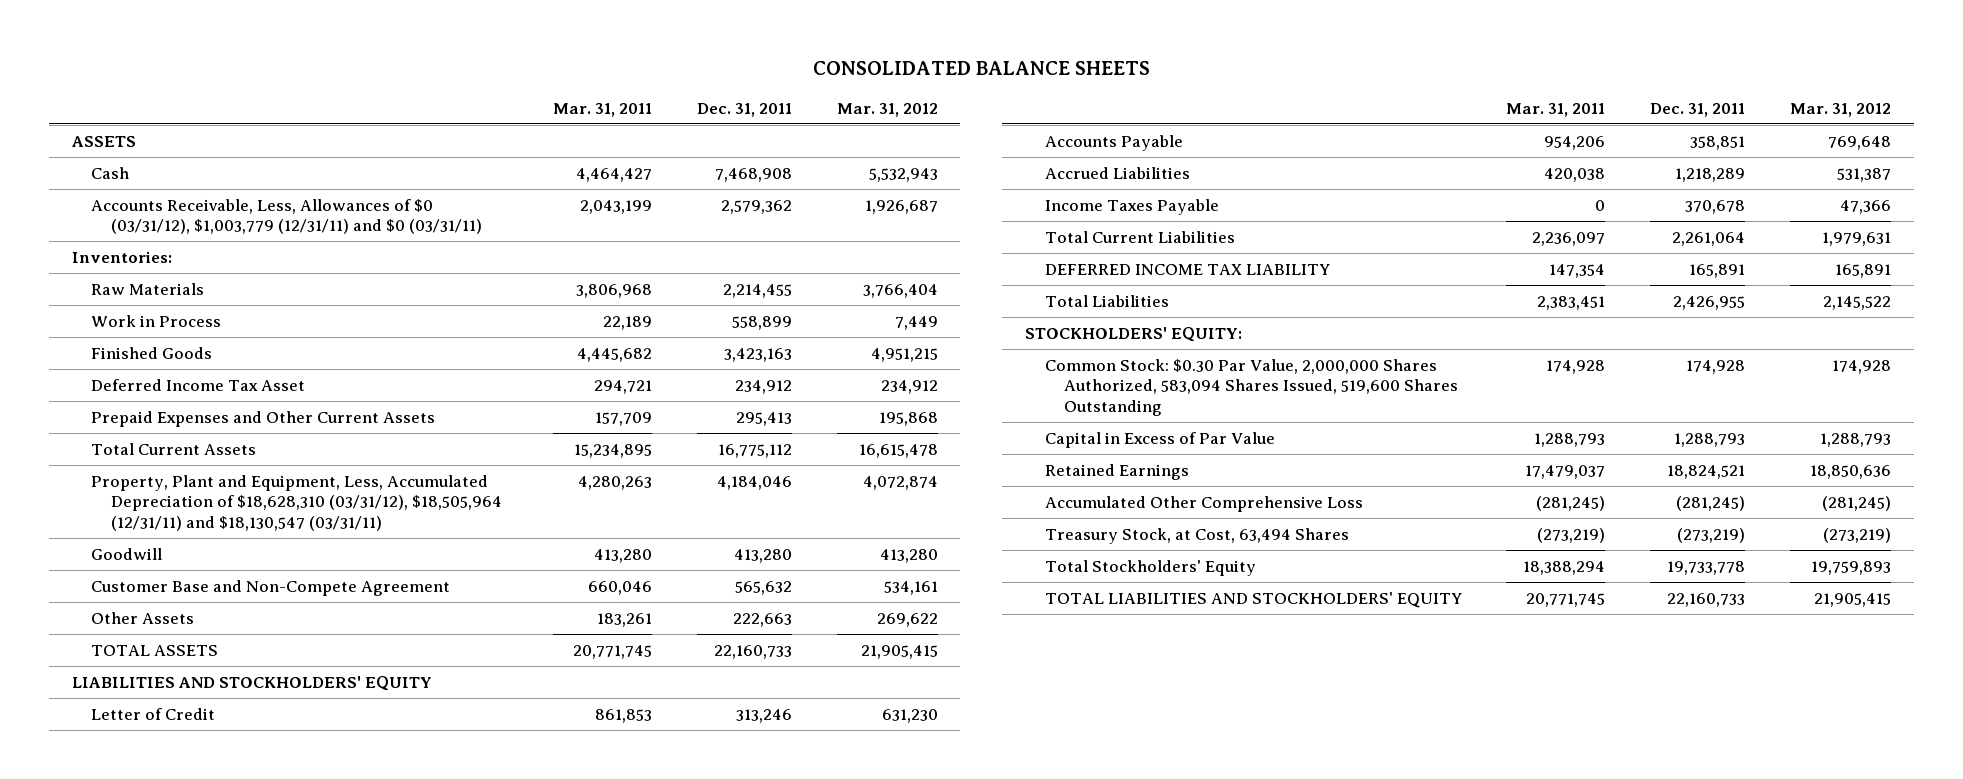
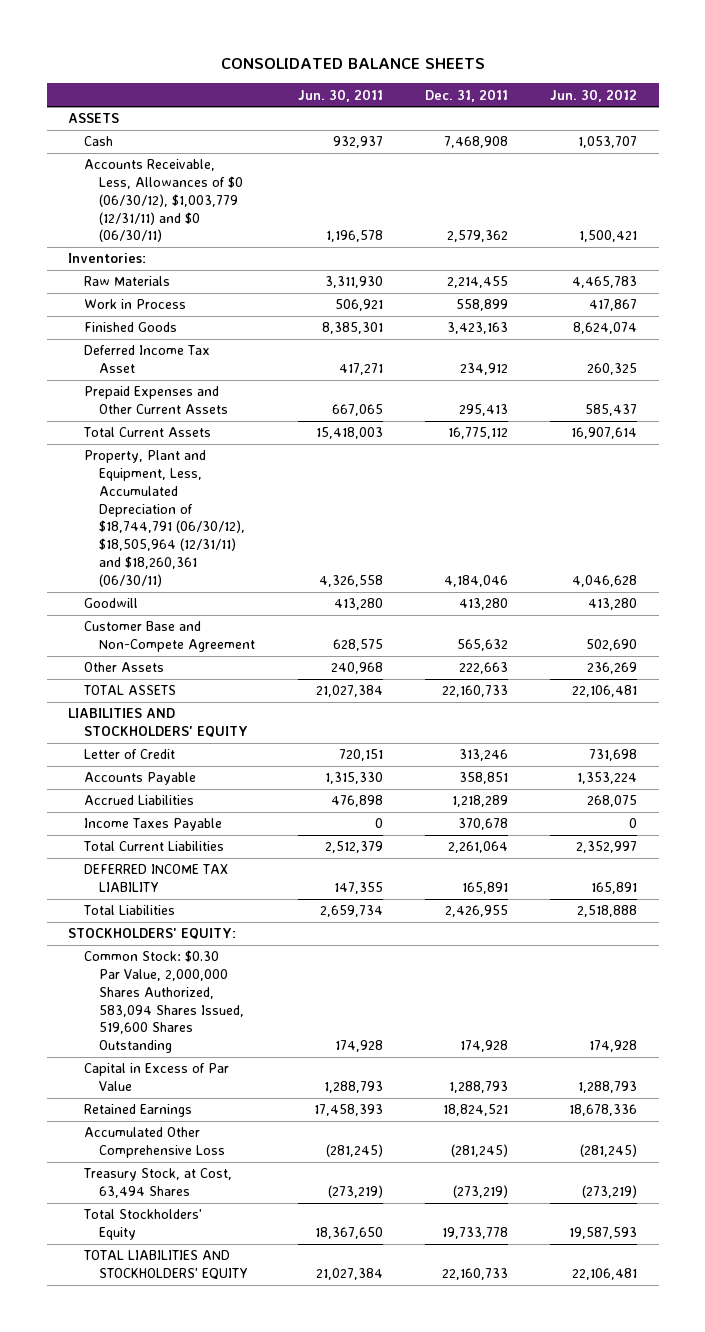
- | Mar. 31, 2011 | Dec. 31, 2011 | Mar. 31, 2012
+ | Jun. 30, 2011 | Dec. 31, 2011 | Jun. 30, 2012
- Accounts Receivable, Less, Allowances of $0 (03/31/12), $1,003,779 (12/31/11) and $0 (03/31/11) | 2,043,199 | 2,579,362 | 1,926,687
+ Accounts Receivable, Less, Allowances of $0 (06/30/12), $1,003,779 (12/31/11) and $0 (06/30/11) | 1,196,578 | 2,579,362 | 1,500,421
- Property, Plant and Equipment, Less, Accumulated Depreciation of $18,628,310 (03/31/12), $18,505,964 (12/31/11) and $18,130,547 (03/31/11) | 4,280,263 | 4,184,046 | 4,072,874
+ Property, Plant and Equipment, Less, Accumulated Depreciation of $18,744,791 (06/30/12), $18,505,964 (12/31/11) and $18,260,361 (06/30/11) | 4,326,558 | 4,184,046 | 4,046,628

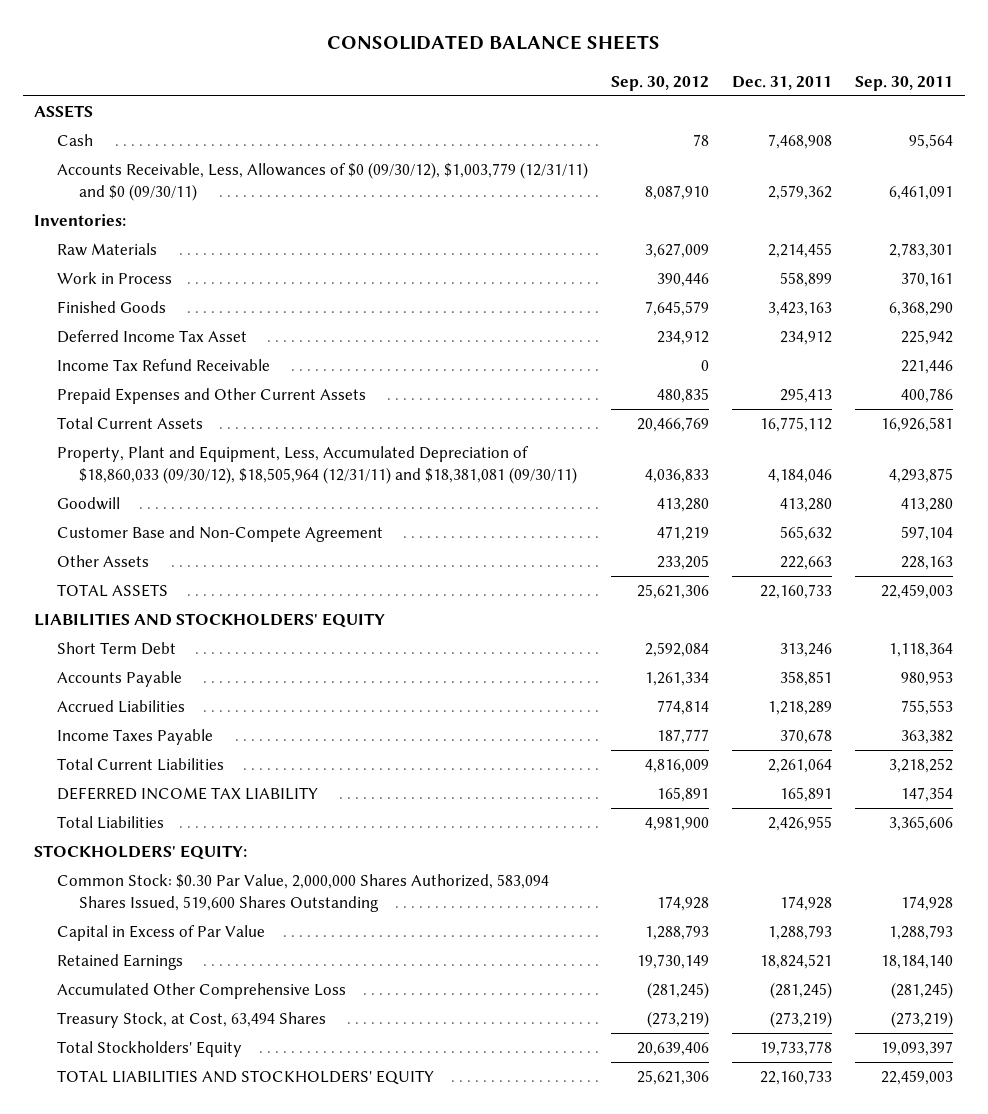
- | Jun. 30, 2011 | Dec. 31, 2011 | Jun. 30, 2012
+ | Sep. 30, 2012 | Dec. 31, 2011 | Sep. 30, 2011
- Accounts Receivable, Less, Allowances of $0 (06/30/12), $1,003,779 (12/31/11) and $0 (06/30/11) | 1,196,578 | 2,579,362 | 1,500,421
+ Accounts Receivable, Less, Allowances of $0 (09/30/12), $1,003,779 (12/31/11) and $0 (09/30/11) | 8,087,910 | 2,579,362 | 6,461,091
+ Income Tax Refund Receivable | 0 | | 221,446
- Property, Plant and Equipment, Less, Accumulated Depreciation of $18,744,791 (06/30/12), $18,505,964 (12/31/11) and $18,260,361 (06/30/11) | 4,326,558 | 4,184,046 | 4,046,628
+ Property, Plant and Equipment, Less, Accumulated Depreciation of $18,860,033 (09/30/12), $18,505,964 (12/31/11) and $18,381,081 (09/30/11) | 4,036,833 | 4,184,046 | 4,293,875
- Letter of Credit | 720,151 | 313,246 | 731,698
+ Short Term Debt | 2,592,084 | 313,246 | 1,118,364

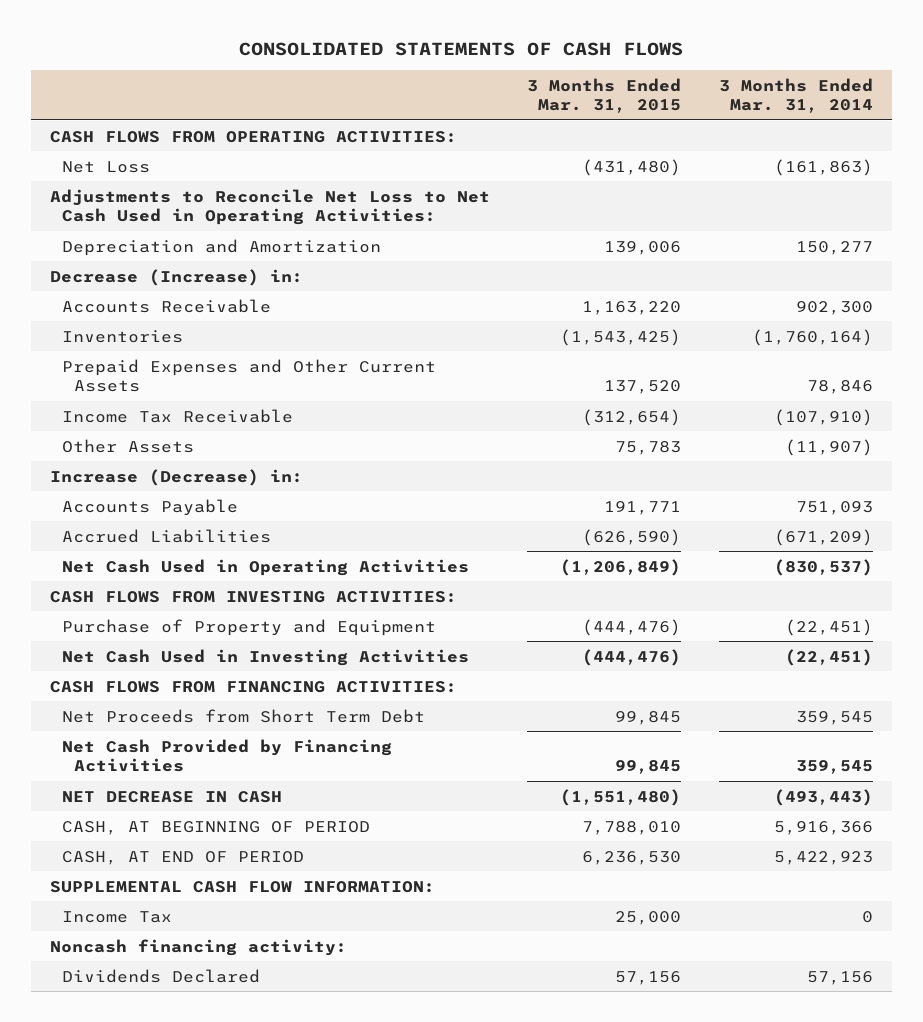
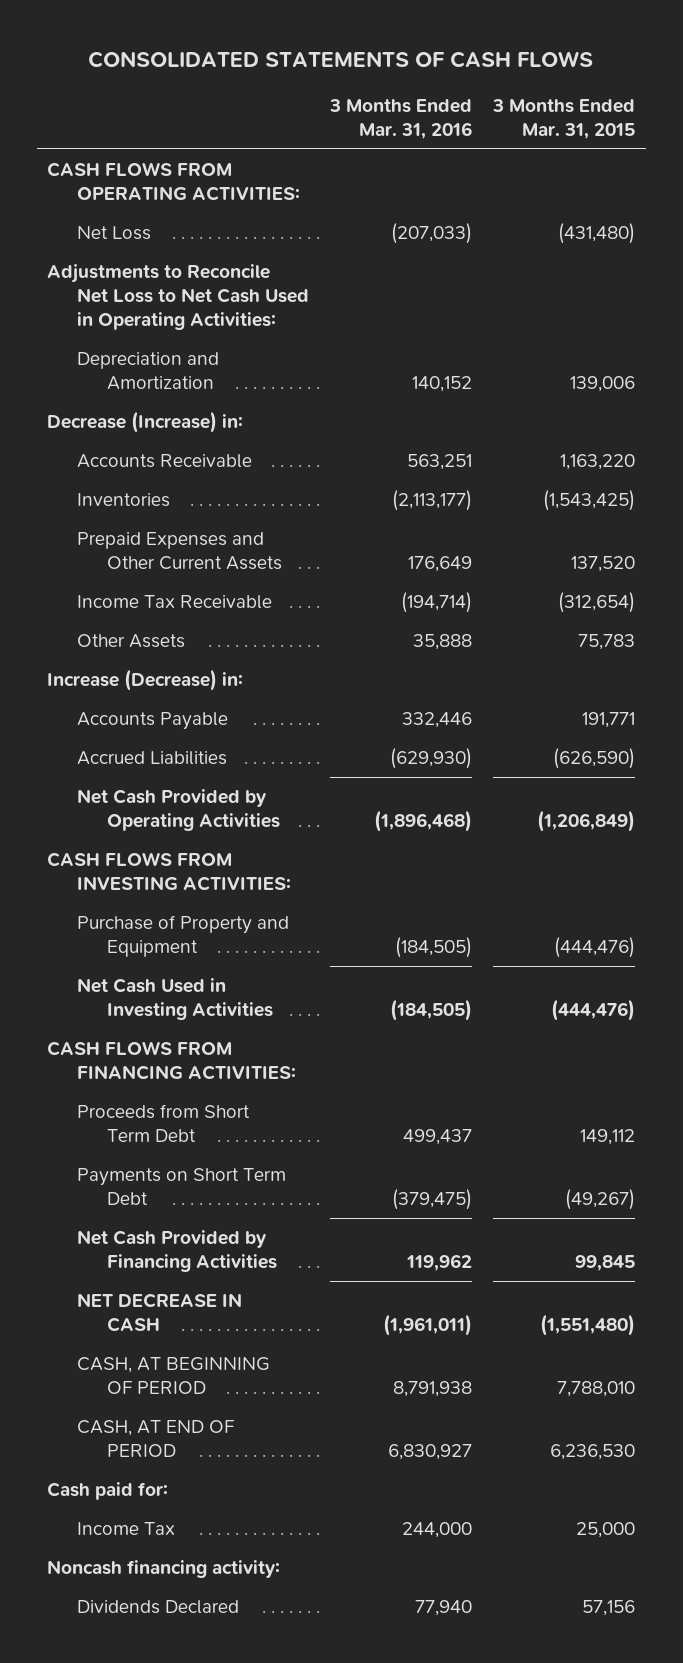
- | 3 Months Ended Mar. 31, 2015 | 3 Months Ended Mar. 31, 2014
+ | 3 Months Ended Mar. 31, 2016 | 3 Months Ended Mar. 31, 2015
- Net Cash Used in Operating Activities | (1,206,849) | (830,537)
+ Net Cash Provided by Operating Activities | (1,896,468) | (1,206,849)
- Net Proceeds from Short Term Debt | 99,845 | 359,545
+ Proceeds from Short Term Debt | 499,437 | 149,112
+ Payments on Short Term Debt | (379,475) | (49,267)
- SUPPLEMENTAL CASH FLOW INFORMATION:
+ Cash paid for:

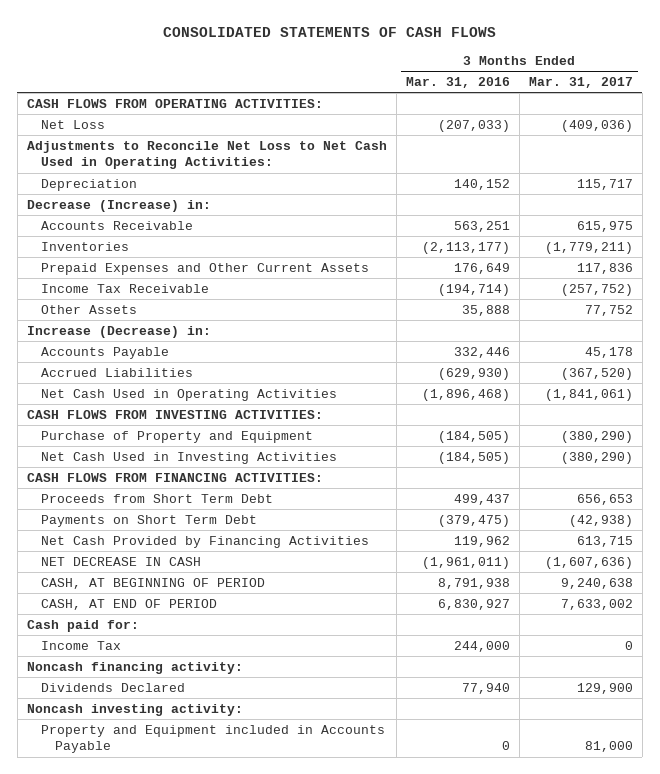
- | 3 Months Ended Mar. 31, 2016 | 3 Months Ended Mar. 31, 2015
+ | 3 Months Ended Mar. 31, 2016 | 3 Months Ended Mar. 31, 2017
- Depreciation and Amortization | 140,152 | 139,006
+ Depreciation | 140,152 | 115,717
- Net Cash Provided by Operating Activities | (1,896,468) | (1,206,849)
+ Net Cash Used in Operating Activities | (1,896,468) | (1,841,061)
+ Noncash investing activity:
+ Property and Equipment included in Accounts Payable | 0 | 81,000

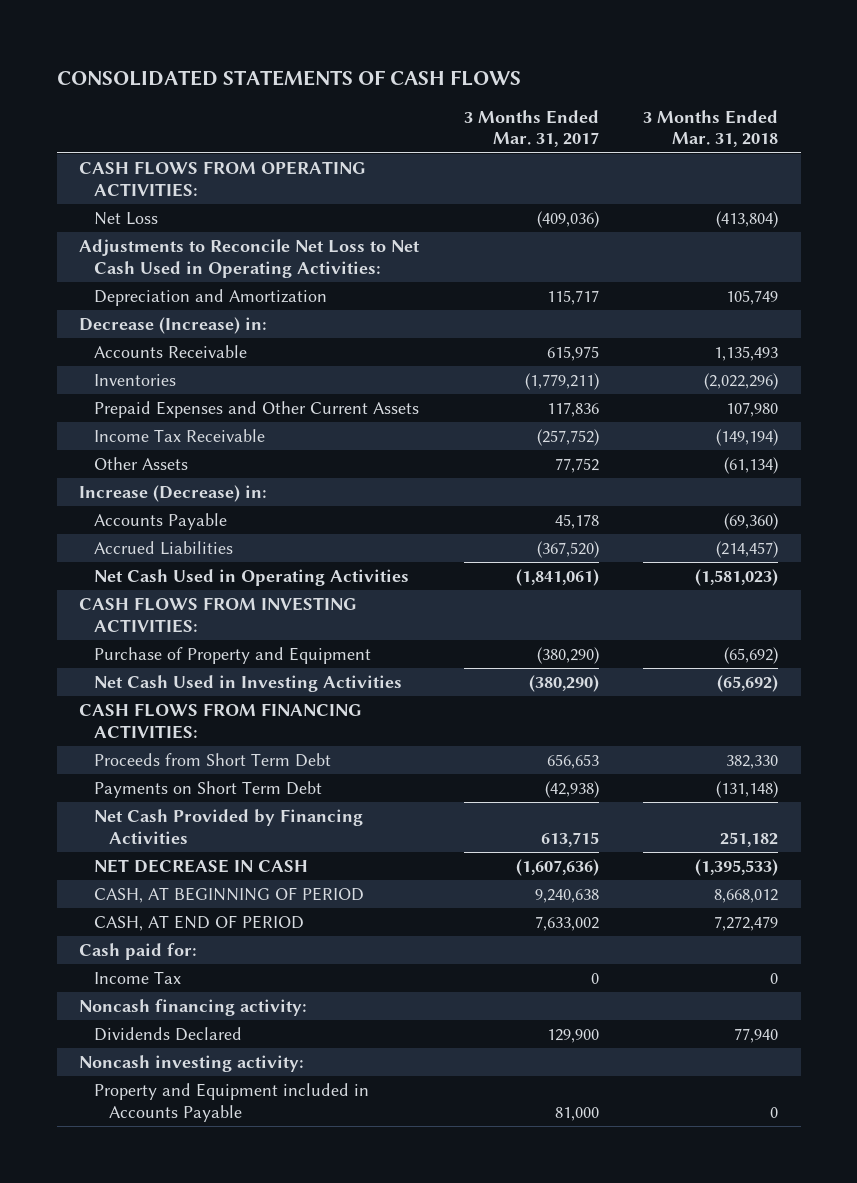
- | 3 Months Ended Mar. 31, 2016 | 3 Months Ended Mar. 31, 2017
+ | 3 Months Ended Mar. 31, 2017 | 3 Months Ended Mar. 31, 2018
- Depreciation | 140,152 | 115,717
+ Depreciation and Amortization | 115,717 | 105,749

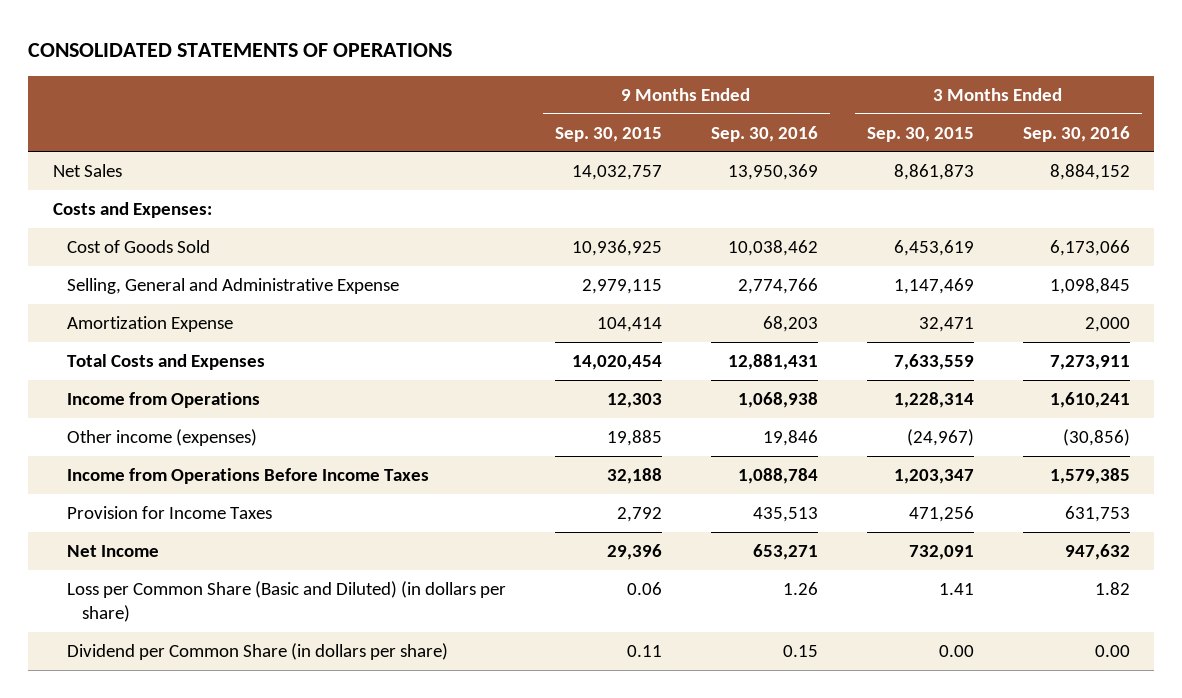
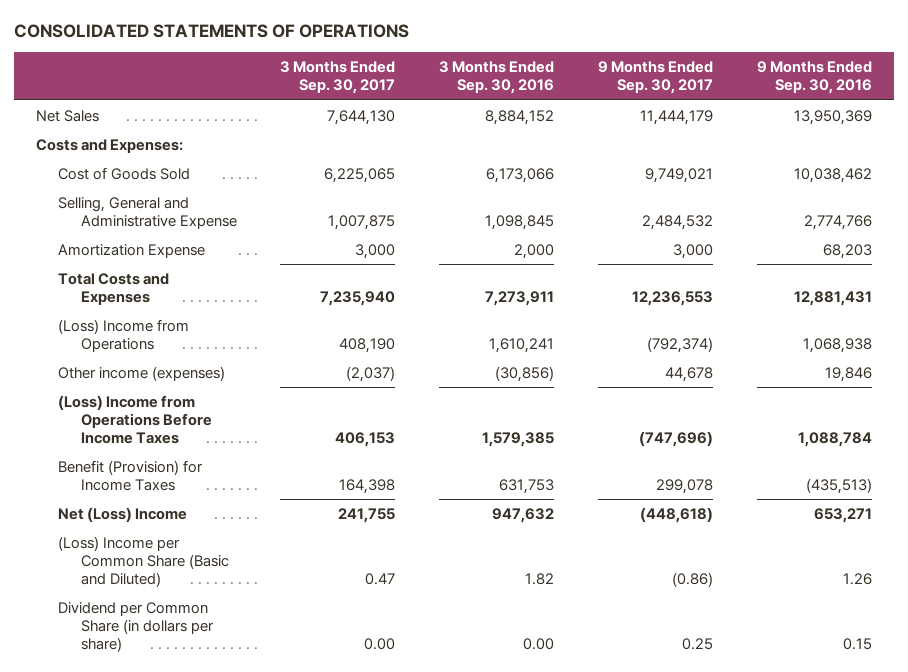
- | 9 Months Ended Sep. 30, 2015 | 9 Months Ended Sep. 30, 2016 | 3 Months Ended Sep. 30, 2015 | 3 Months Ended Sep. 30, 2016
+ | 3 Months Ended Sep. 30, 2017 | 3 Months Ended Sep. 30, 2016 | 9 Months Ended Sep. 30, 2017 | 9 Months Ended Sep. 30, 2016
- Income from Operations | 12,303 | 1,068,938 | 1,228,314 | 1,610,241
+ (Loss) Income from Operations | 408,190 | 1,610,241 | (792,374) | 1,068,938
- Income from Operations Before Income Taxes | 32,188 | 1,088,784 | 1,203,347 | 1,579,385
- Provision for Income Taxes | 2,792 | 435,513 | 471,256 | 631,753
- Net Income | 29,396 | 653,271 | 732,091 | 947,632
- Loss per Common Share (Basic and Diluted) (in dollars per share) | 0.06 | 1.26 | 1.41 | 1.82
+ (Loss) Income from Operations Before Income Taxes | 406,153 | 1,579,385 | (747,696) | 1,088,784
+ Benefit (Provision) for Income Taxes | 164,398 | 631,753 | 299,078 | (435,513)
+ Net (Loss) Income | 241,755 | 947,632 | (448,618) | 653,271
+ (Loss) Income per Common Share (Basic and Diluted) | 0.47 | 1.82 | (0.86) | 1.26

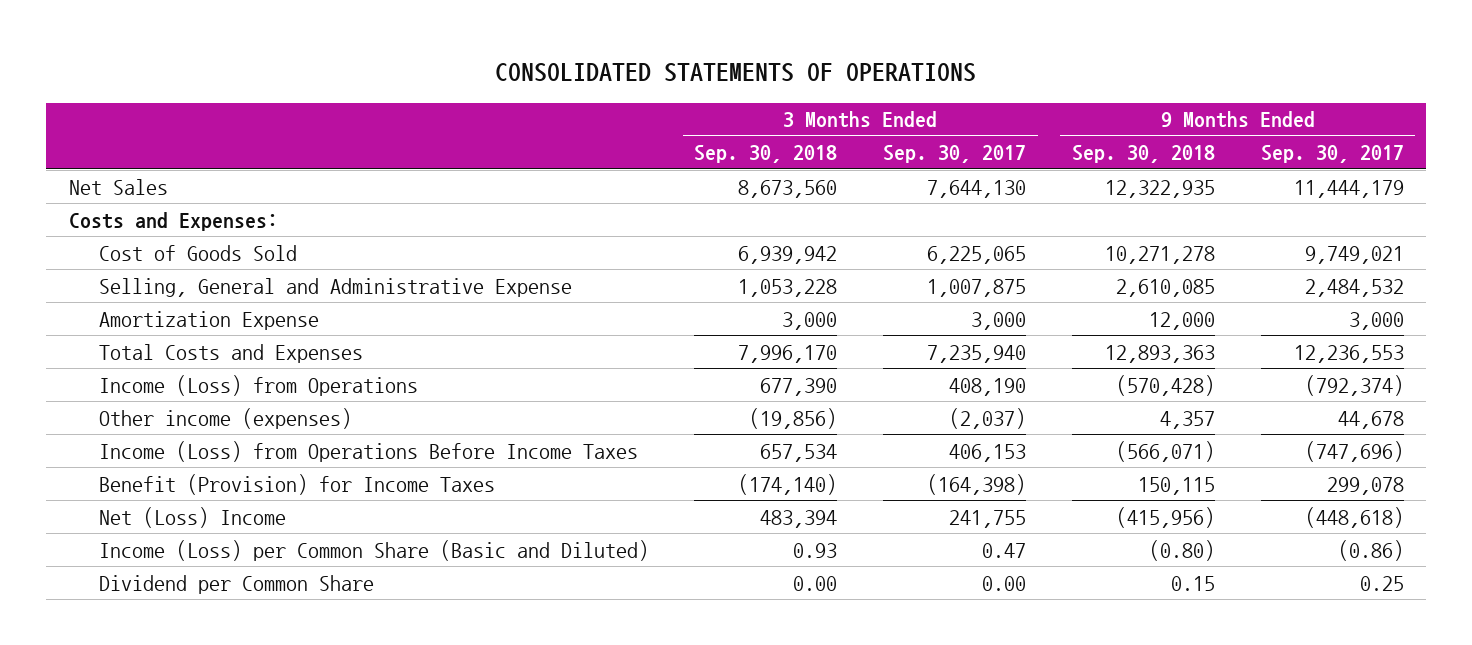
- | 3 Months Ended Sep. 30, 2017 | 3 Months Ended Sep. 30, 2016 | 9 Months Ended Sep. 30, 2017 | 9 Months Ended Sep. 30, 2016
+ | 3 Months Ended Sep. 30, 2018 | 3 Months Ended Sep. 30, 2017 | 9 Months Ended Sep. 30, 2018 | 9 Months Ended Sep. 30, 2017
- (Loss) Income from Operations | 408,190 | 1,610,241 | (792,374) | 1,068,938
+ Income (Loss) from Operations | 677,390 | 408,190 | (570,428) | (792,374)
- (Loss) Income from Operations Before Income Taxes | 406,153 | 1,579,385 | (747,696) | 1,088,784
- Benefit (Provision) for Income Taxes | 164,398 | 631,753 | 299,078 | (435,513)
+ Income (Loss) from Operations Before Income Taxes | 657,534 | 406,153 | (566,071) | (747,696)
+ Benefit (Provision) for Income Taxes | (174,140) | (164,398) | 150,115 | 299,078
- (Loss) Income per Common Share (Basic and Diluted) | 0.47 | 1.82 | (0.86) | 1.26
- Dividend per Common Share (in dollars per share) | 0.00 | 0.00 | 0.25 | 0.15
+ Income (Loss) per Common Share (Basic and Diluted) | 0.93 | 0.47 | (0.80) | (0.86)
+ Dividend per Common Share | 0.00 | 0.00 | 0.15 | 0.25

